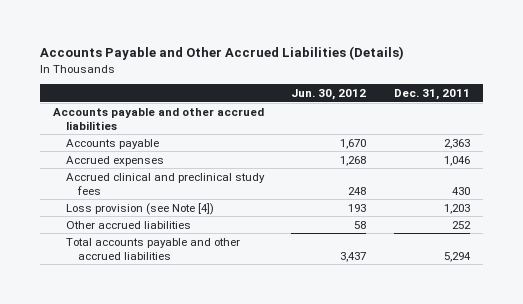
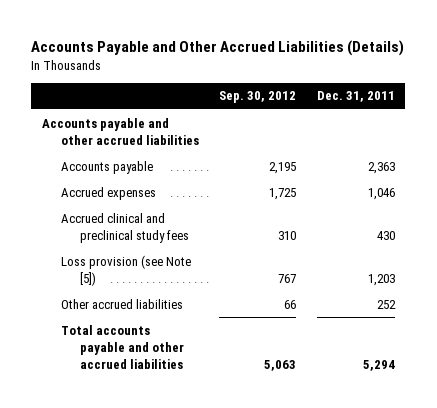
- | Jun. 30, 2012 | Dec. 31, 2011
+ | Sep. 30, 2012 | Dec. 31, 2011
- Loss provision (see Note [4]) | 193 | 1,203
+ Loss provision (see Note [5]) | 767 | 1,203

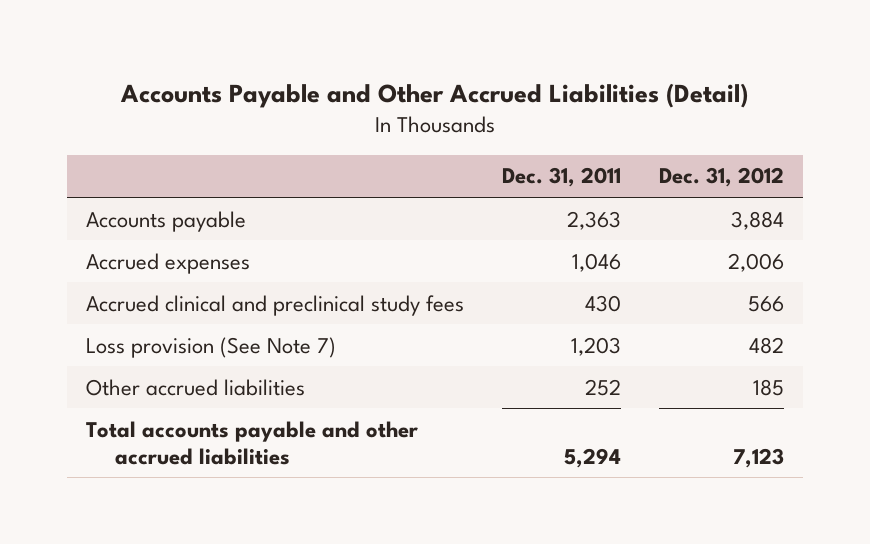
- Accounts Payable and Other Accrued Liabilities (Details)
+ Accounts Payable and Other Accrued Liabilities (Detail)
- | Sep. 30, 2012 | Dec. 31, 2011
+ | Dec. 31, 2011 | Dec. 31, 2012
- Accounts payable and other accrued liabilities
- Loss provision (see Note [5]) | 767 | 1,203
+ Loss provision (See Note 7) | 1,203 | 482

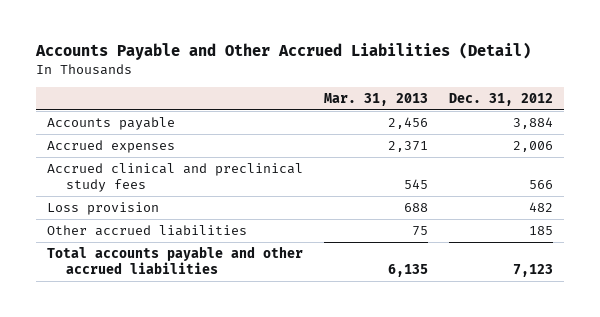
- | Dec. 31, 2011 | Dec. 31, 2012
+ | Mar. 31, 2013 | Dec. 31, 2012
- Loss provision (See Note 7) | 1,203 | 482
+ Loss provision | 688 | 482

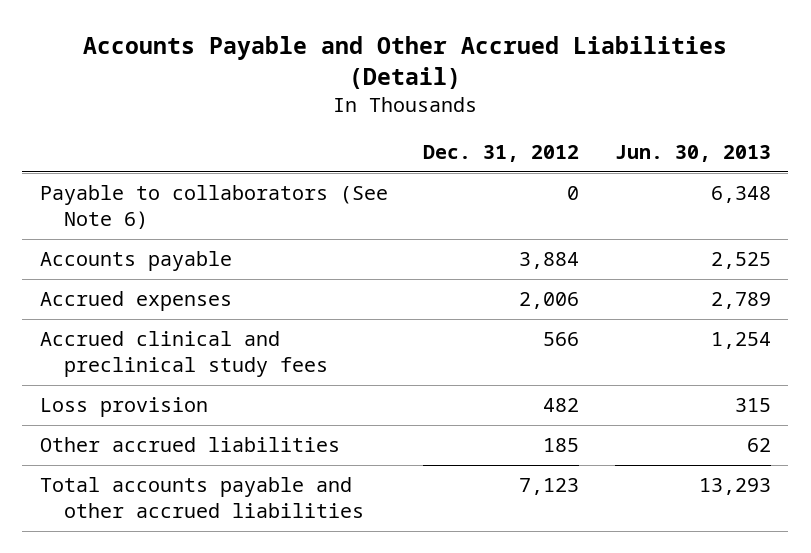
- | Mar. 31, 2013 | Dec. 31, 2012
+ | Dec. 31, 2012 | Jun. 30, 2013
+ Payable to collaborators (See Note 6) | 0 | 6,348

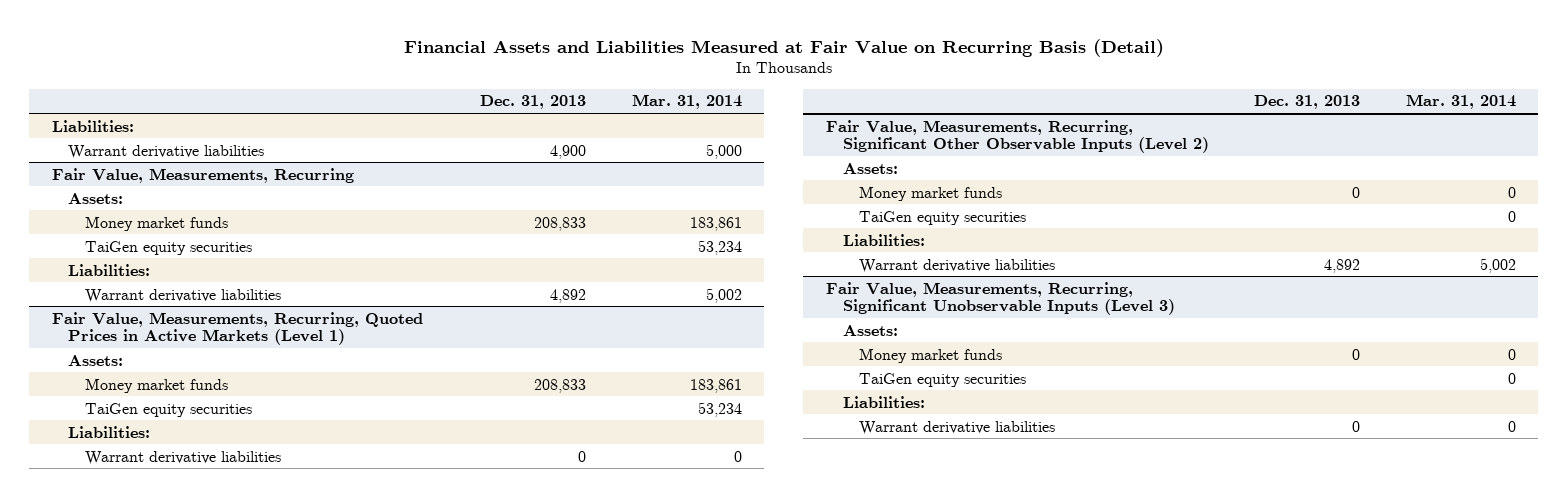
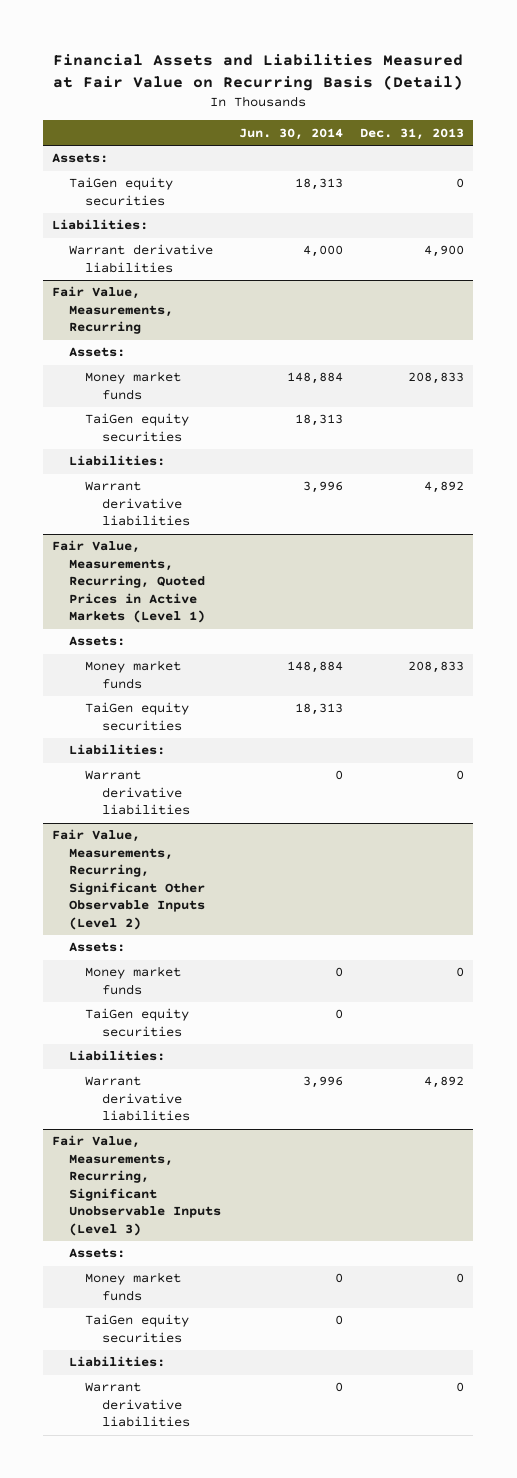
- | Dec. 31, 2013 | Mar. 31, 2014
+ | Jun. 30, 2014 | Dec. 31, 2013
+ Assets:
+ TaiGen equity securities | 18,313 | 0

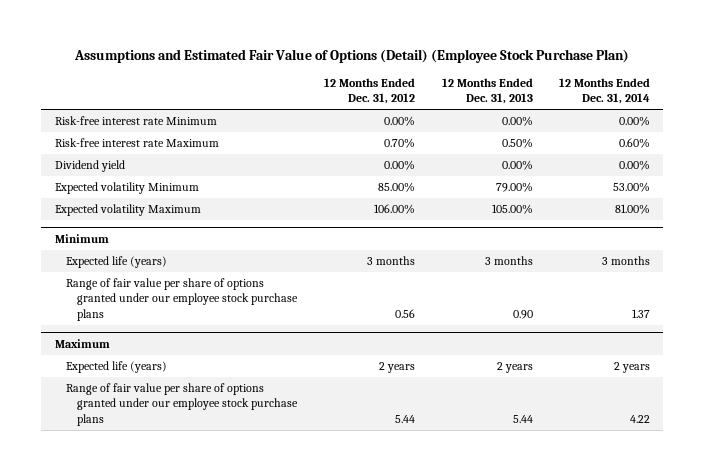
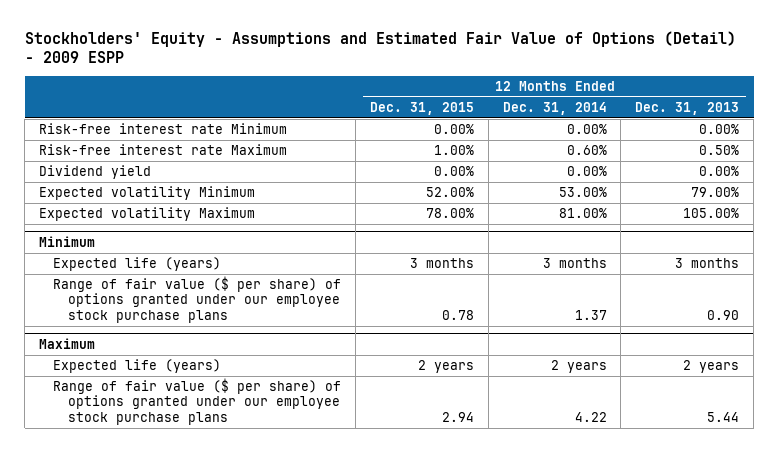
- Assumptions and Estimated Fair Value of Options (Detail) (Employee Stock Purchase Plan)
+ Stockholders' Equity - Assumptions and Estimated Fair Value of Options (Detail) - 2009 ESPP
- | 12 Months Ended Dec. 31, 2012 | 12 Months Ended Dec. 31, 2013 | 12 Months Ended Dec. 31, 2014
+ | 12 Months Ended Dec. 31, 2015 | 12 Months Ended Dec. 31, 2014 | 12 Months Ended Dec. 31, 2013
@ Minimum
- Range of fair value per share of options granted under our employee stock purchase plans | 0.56 | 0.90 | 1.37
+ Range of fair value ($ per share) of options granted under our employee stock purchase plans | 0.78 | 1.37 | 0.90
@ Maximum
- Range of fair value per share of options granted under our employee stock purchase plans | 5.44 | 5.44 | 4.22
+ Range of fair value ($ per share) of options granted under our employee stock purchase plans | 2.94 | 4.22 | 5.44

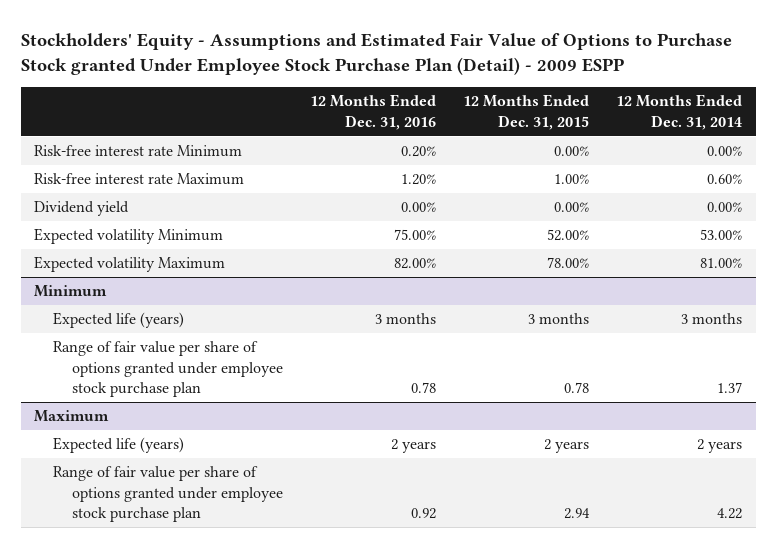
- Stockholders' Equity - Assumptions and Estimated Fair Value of Options (Detail) - 2009 ESPP
+ Stockholders' Equity - Assumptions and Estimated Fair Value of Options to Purchase Stock granted Under Employee Stock Purchase Plan (Detail) - 2009 ESPP
- | 12 Months Ended Dec. 31, 2015 | 12 Months Ended Dec. 31, 2014 | 12 Months Ended Dec. 31, 2013
+ | 12 Months Ended Dec. 31, 2016 | 12 Months Ended Dec. 31, 2015 | 12 Months Ended Dec. 31, 2014
@ Minimum
- Range of fair value ($ per share) of options granted under our employee stock purchase plans | 0.78 | 1.37 | 0.90
+ Range of fair value per share of options granted under employee stock purchase plan | 0.78 | 0.78 | 1.37
@ Maximum
- Range of fair value ($ per share) of options granted under our employee stock purchase plans | 2.94 | 4.22 | 5.44
+ Range of fair value per share of options granted under employee stock purchase plan | 0.92 | 2.94 | 4.22

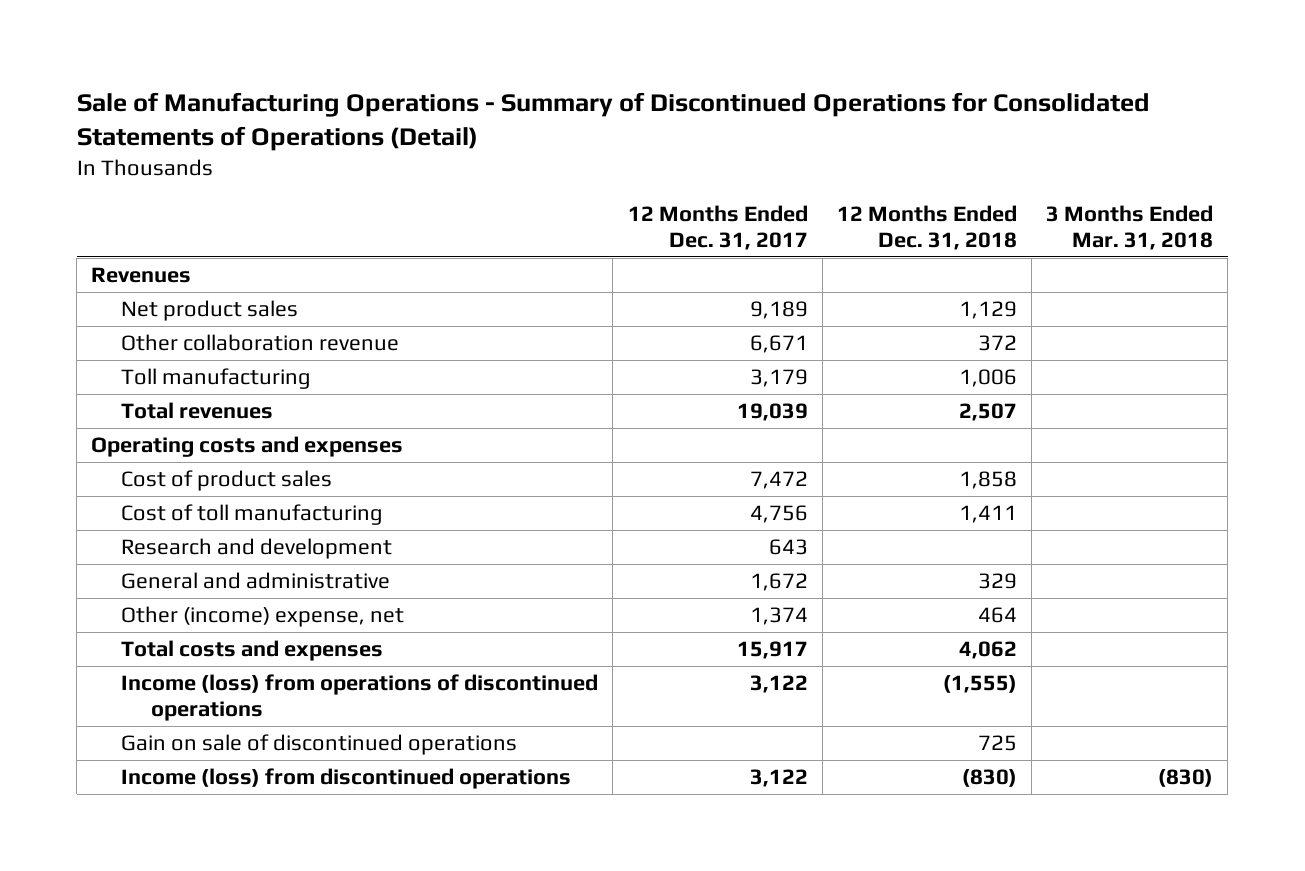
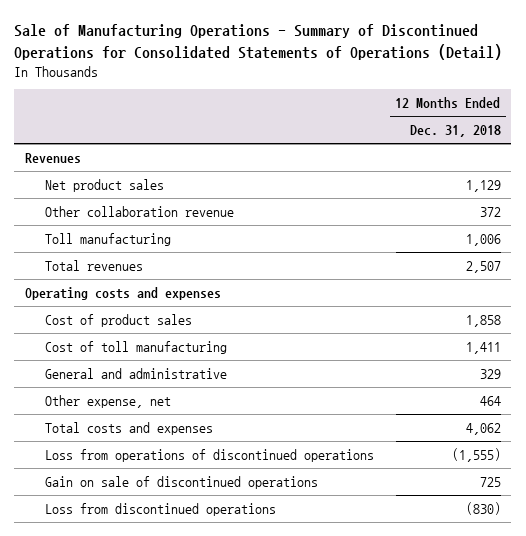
- | 12 Months Ended Dec. 31, 2017 | 12 Months Ended Dec. 31, 2018 | 3 Months Ended Mar. 31, 2018
+ | 12 Months Ended Dec. 31, 2018
- Research and development | 643 | |
- Other (income) expense, net | 1,374 | 464 |
+ Other expense, net | 464
- Income (loss) from operations of discontinued operations | 3,122 | (1,555) |
+ Loss from operations of discontinued operations | (1,555)
- Income (loss) from discontinued operations | 3,122 | (830) | (830)
+ Loss from discontinued operations | (830)

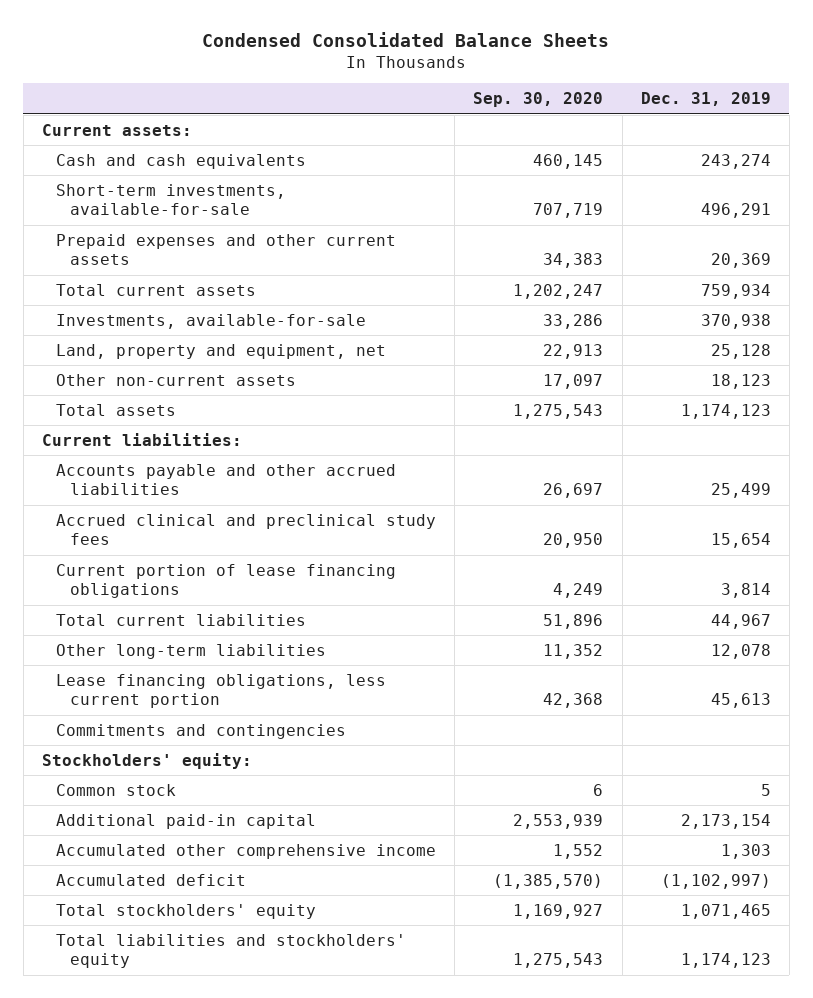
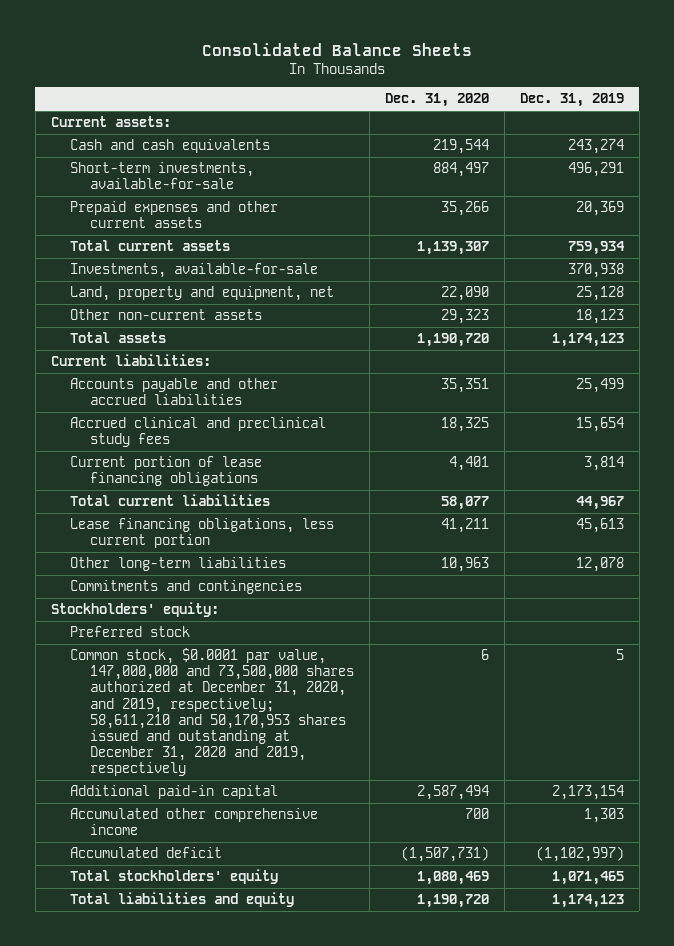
- Condensed Consolidated Balance Sheets
+ Consolidated Balance Sheets
- | Sep. 30, 2020 | Dec. 31, 2019
+ | Dec. 31, 2020 | Dec. 31, 2019
moved down: Other long-term liabilities | 10,963 | 12,078
- Common stock | 6 | 5
+ Preferred stock
+ Common stock, $0.0001 par value, 147,000,000 and 73,500,000 shares authorized at December 31, 2020, and 2019, respectively; 58,611,210 and 50,170,953 shares issued and outstanding at December 31, 2020 and 2019, respectively | 6 | 5
- Total liabilities and stockholders' equity | 1,275,543 | 1,174,123
+ Total liabilities and equity | 1,190,720 | 1,174,123

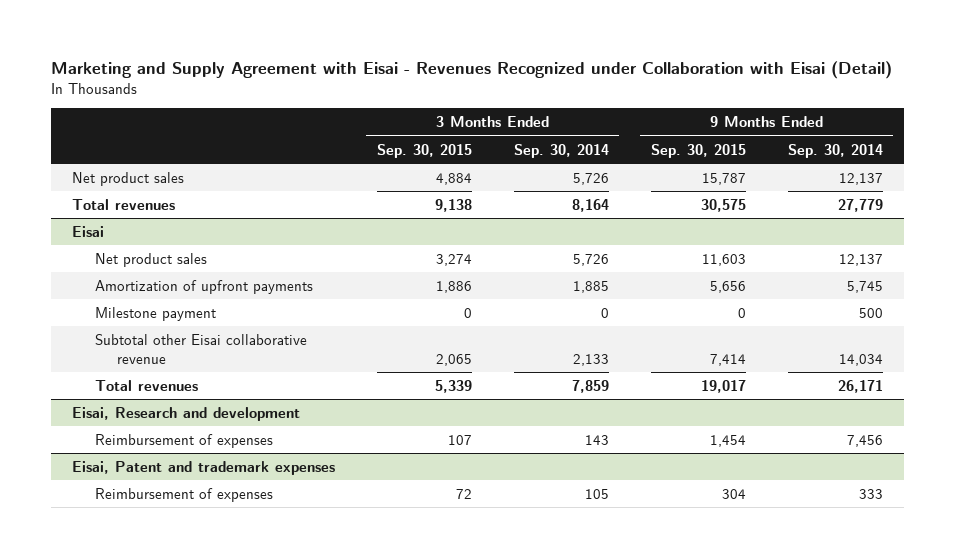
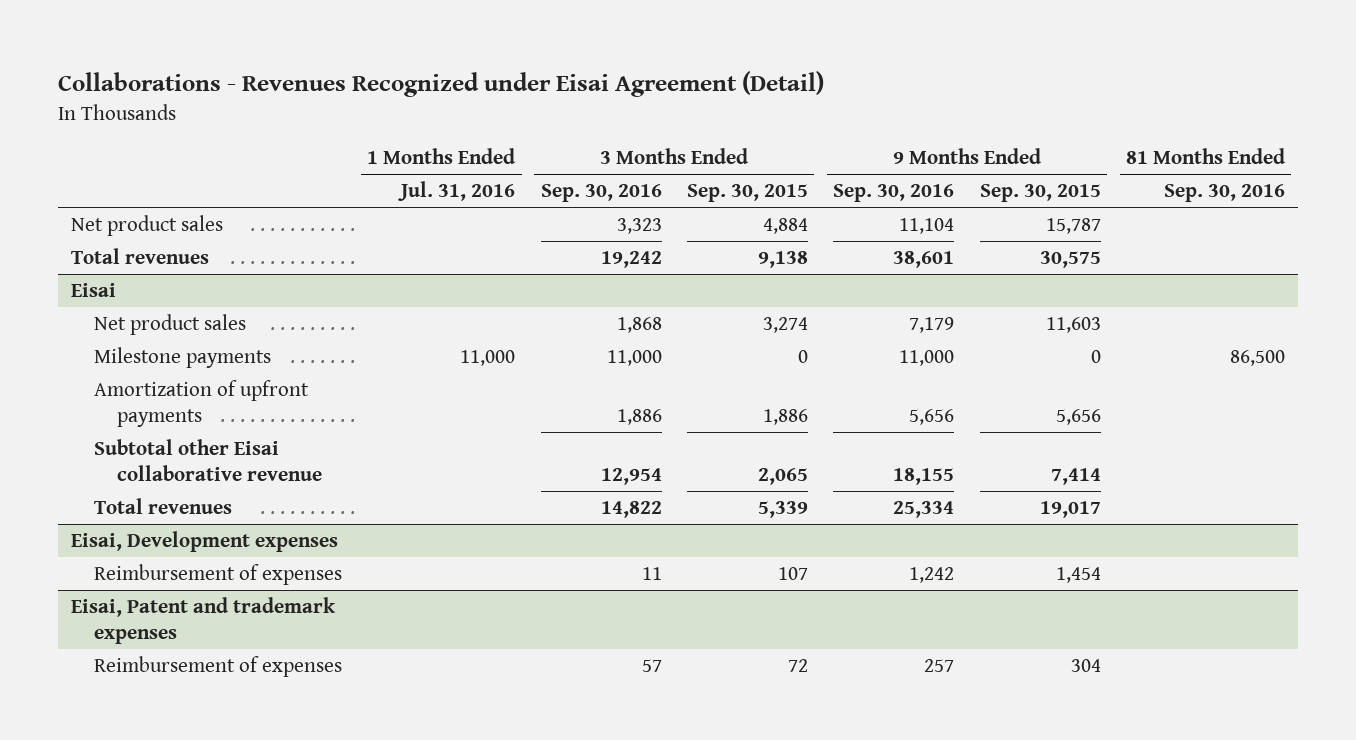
- Marketing and Supply Agreement with Eisai - Revenues Recognized under Collaboration with Eisai (Detail)
+ Collaborations - Revenues Recognized under Eisai Agreement (Detail)
- | 3 Months Ended Sep. 30, 2015 | 3 Months Ended Sep. 30, 2014 | 9 Months Ended Sep. 30, 2015 | 9 Months Ended Sep. 30, 2014
+ | 1 Months Ended Jul. 31, 2016 | 3 Months Ended Sep. 30, 2016 | 3 Months Ended Sep. 30, 2015 | 9 Months Ended Sep. 30, 2016 | 9 Months Ended Sep. 30, 2015 | 81 Months Ended Sep. 30, 2016
@ Eisai
+ Milestone payments | 11,000 | 11,000 | 0 | 11,000 | 0 | 86,500
- Milestone payment | 0 | 0 | 0 | 500
- Eisai, Research and development
+ Eisai, Development expenses

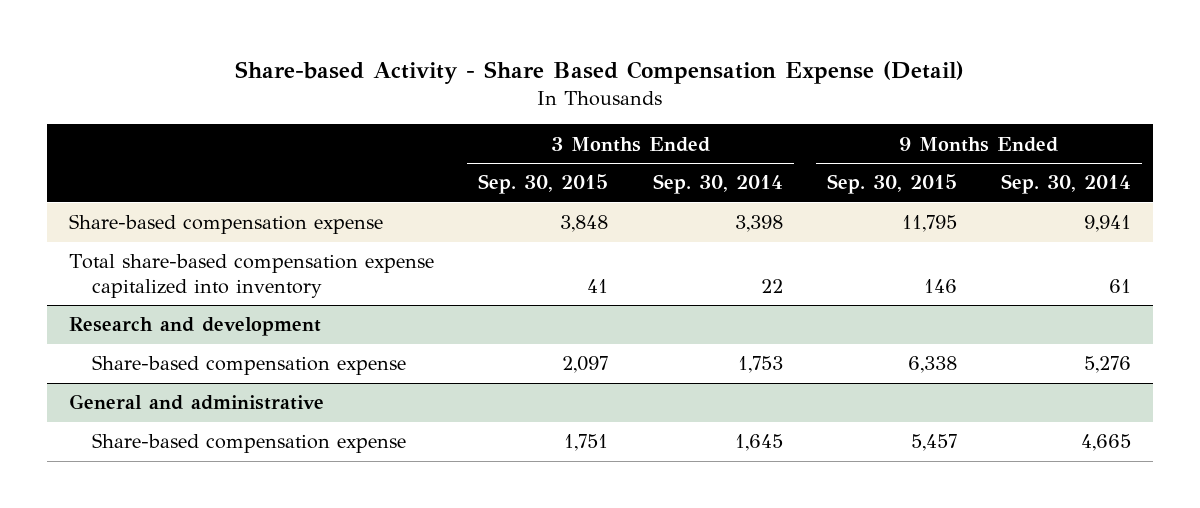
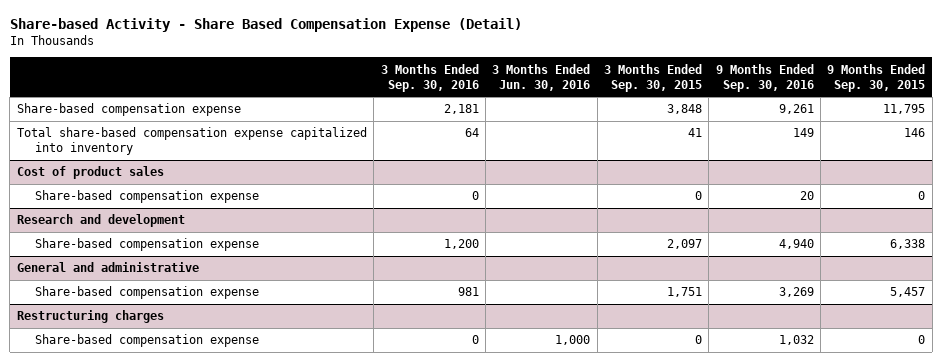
- | 3 Months Ended Sep. 30, 2015 | 3 Months Ended Sep. 30, 2014 | 9 Months Ended Sep. 30, 2015 | 9 Months Ended Sep. 30, 2014
+ | 3 Months Ended Sep. 30, 2016 | 3 Months Ended Jun. 30, 2016 | 3 Months Ended Sep. 30, 2015 | 9 Months Ended Sep. 30, 2016 | 9 Months Ended Sep. 30, 2015
+ Cost of product sales
+ Share-based compensation expense | 0 | | 0 | 20 | 0
+ Restructuring charges
+ Share-based compensation expense | 0 | 1,000 | 0 | 1,032 | 0

